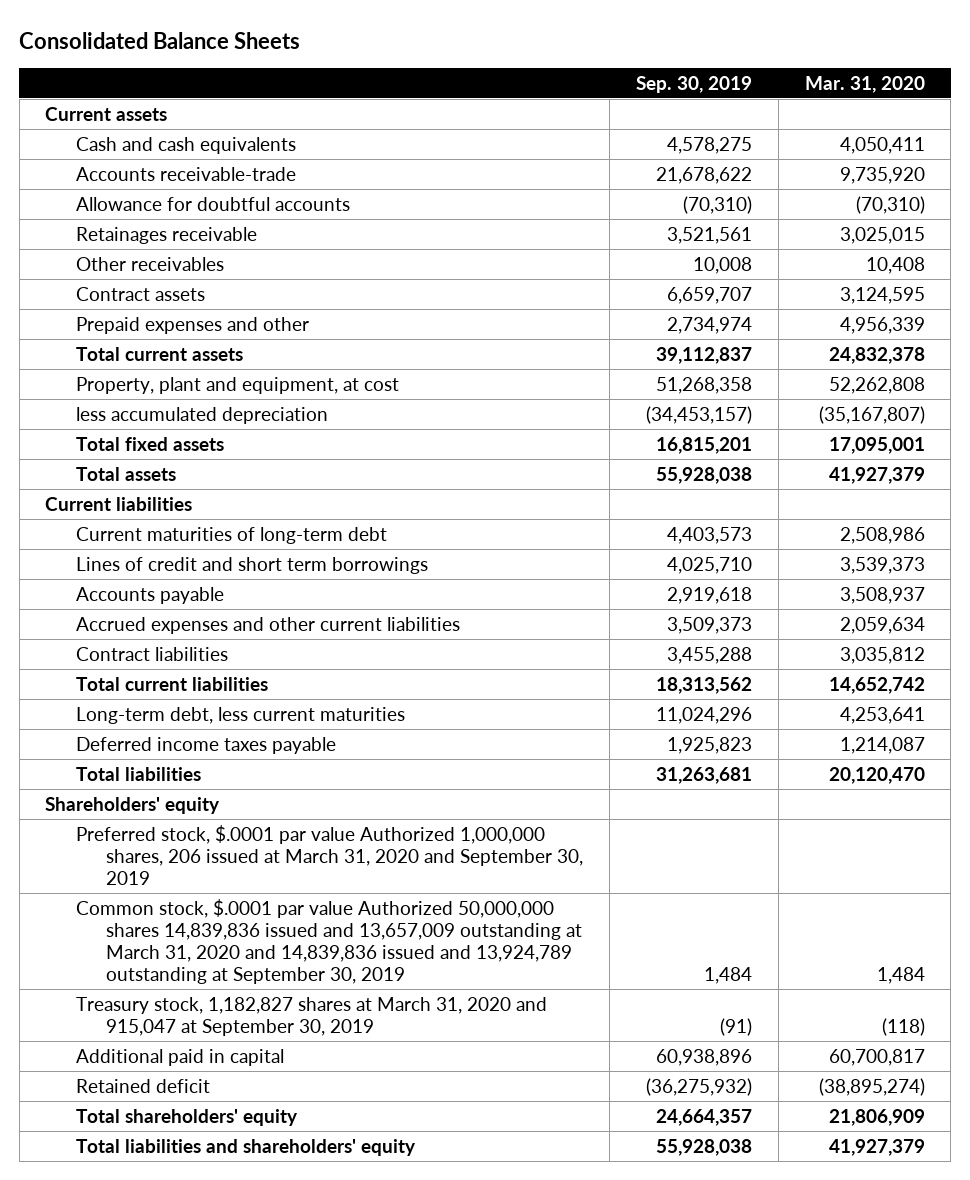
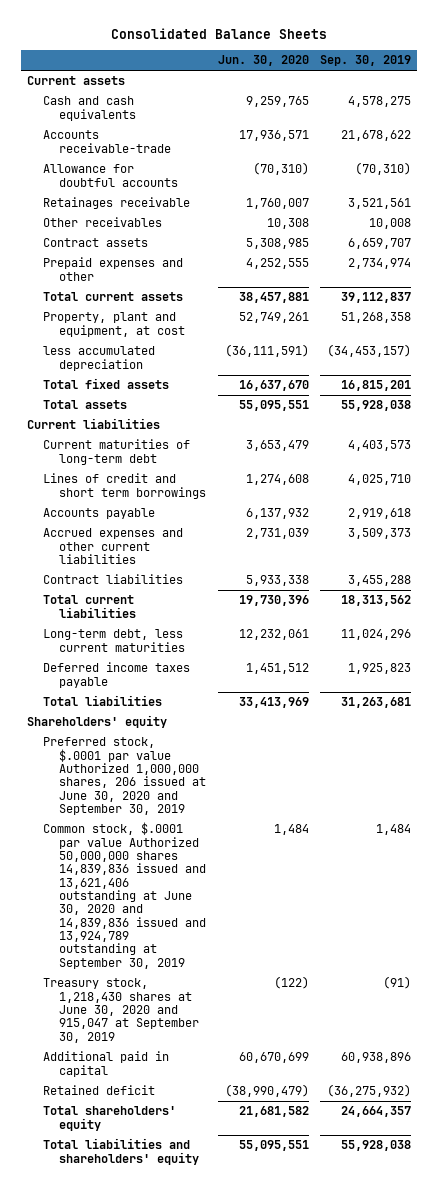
- | Sep. 30, 2019 | Mar. 31, 2020
+ | Jun. 30, 2020 | Sep. 30, 2019
- Preferred stock, $.0001 par value Authorized 1,000,000 shares, 206 issued at March 31, 2020 and September 30, 2019
- Common stock, $.0001 par value Authorized 50,000,000 shares 14,839,836 issued and 13,657,009 outstanding at March 31, 2020 and 14,839,836 issued and 13,924,789 outstanding at September 30, 2019 | 1,484 | 1,484
- Treasury stock, 1,182,827 shares at March 31, 2020 and 915,047 at September 30, 2019 | (91) | (118)
+ Preferred stock, $.0001 par value Authorized 1,000,000 shares, 206 issued at June 30, 2020 and September 30, 2019
+ Common stock, $.0001 par value Authorized 50,000,000 shares 14,839,836 issued and 13,621,406 outstanding at June 30, 2020 and 14,839,836 issued and 13,924,789 outstanding at September 30, 2019 | 1,484 | 1,484
+ Treasury stock, 1,218,430 shares at June 30, 2020 and 915,047 at September 30, 2019 | (122) | (91)

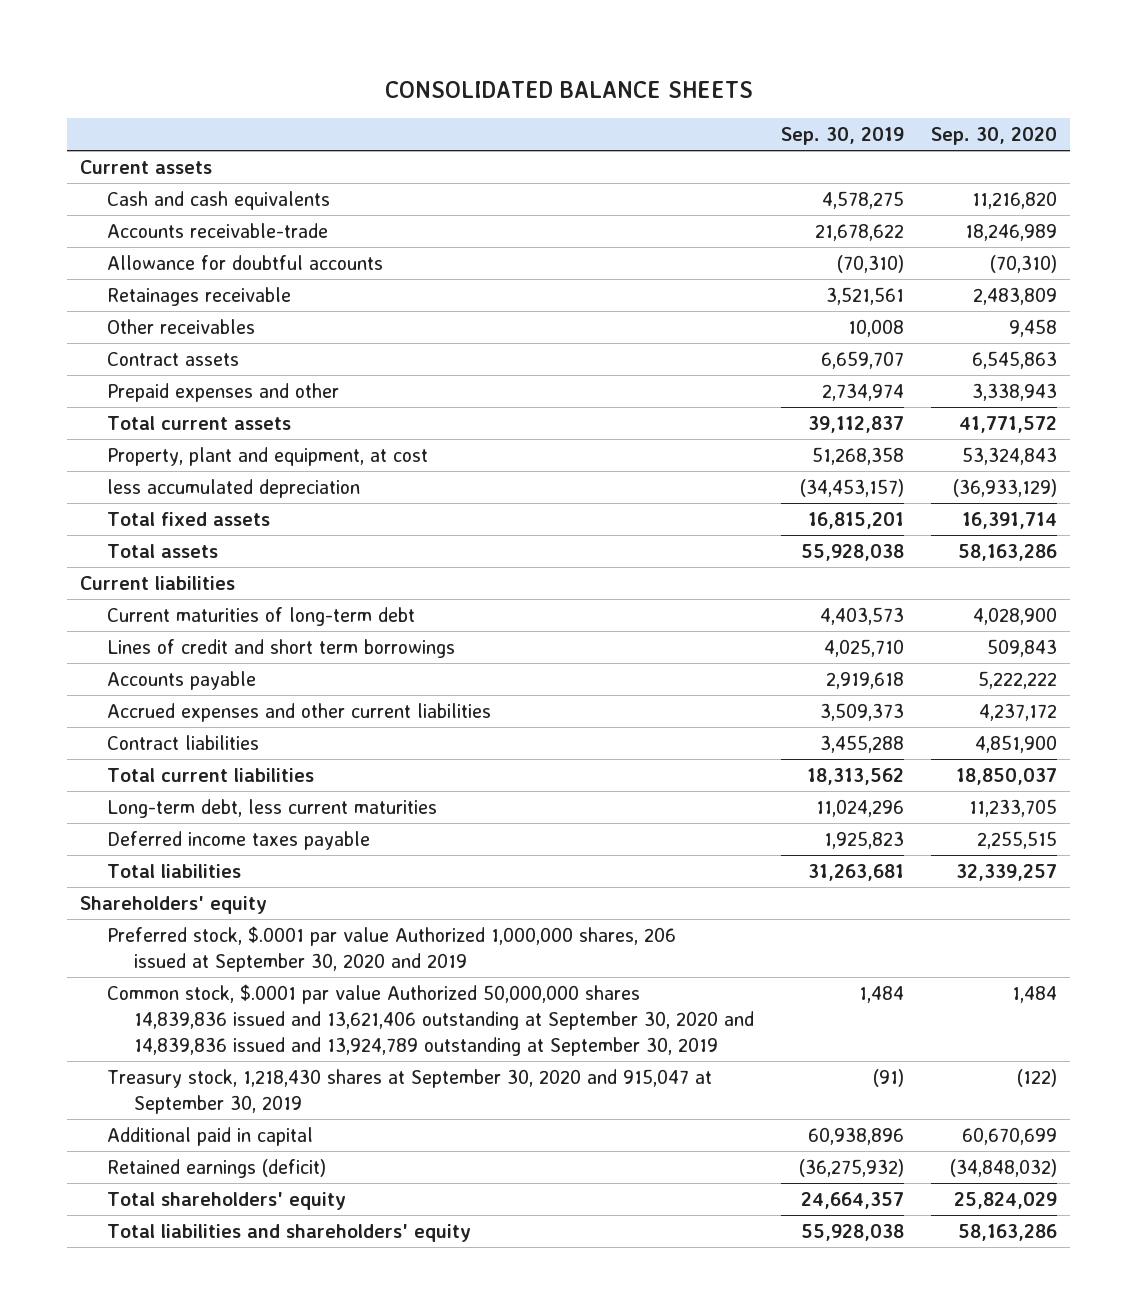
- Consolidated Balance Sheets
+ CONSOLIDATED BALANCE SHEETS
- | Jun. 30, 2020 | Sep. 30, 2019
+ | Sep. 30, 2019 | Sep. 30, 2020
- Preferred stock, $.0001 par value Authorized 1,000,000 shares, 206 issued at June 30, 2020 and September 30, 2019
- Common stock, $.0001 par value Authorized 50,000,000 shares 14,839,836 issued and 13,621,406 outstanding at June 30, 2020 and 14,839,836 issued and 13,924,789 outstanding at September 30, 2019 | 1,484 | 1,484
- Treasury stock, 1,218,430 shares at June 30, 2020 and 915,047 at September 30, 2019 | (122) | (91)
+ Preferred stock, $.0001 par value Authorized 1,000,000 shares, 206 issued at September 30, 2020 and 2019
+ Common stock, $.0001 par value Authorized 50,000,000 shares 14,839,836 issued and 13,621,406 outstanding at September 30, 2020 and 14,839,836 issued and 13,924,789 outstanding at September 30, 2019 | 1,484 | 1,484
+ Treasury stock, 1,218,430 shares at September 30, 2020 and 915,047 at September 30, 2019 | (91) | (122)
- Retained deficit | (38,990,479) | (36,275,932)
+ Retained earnings (deficit) | (36,275,932) | (34,848,032)

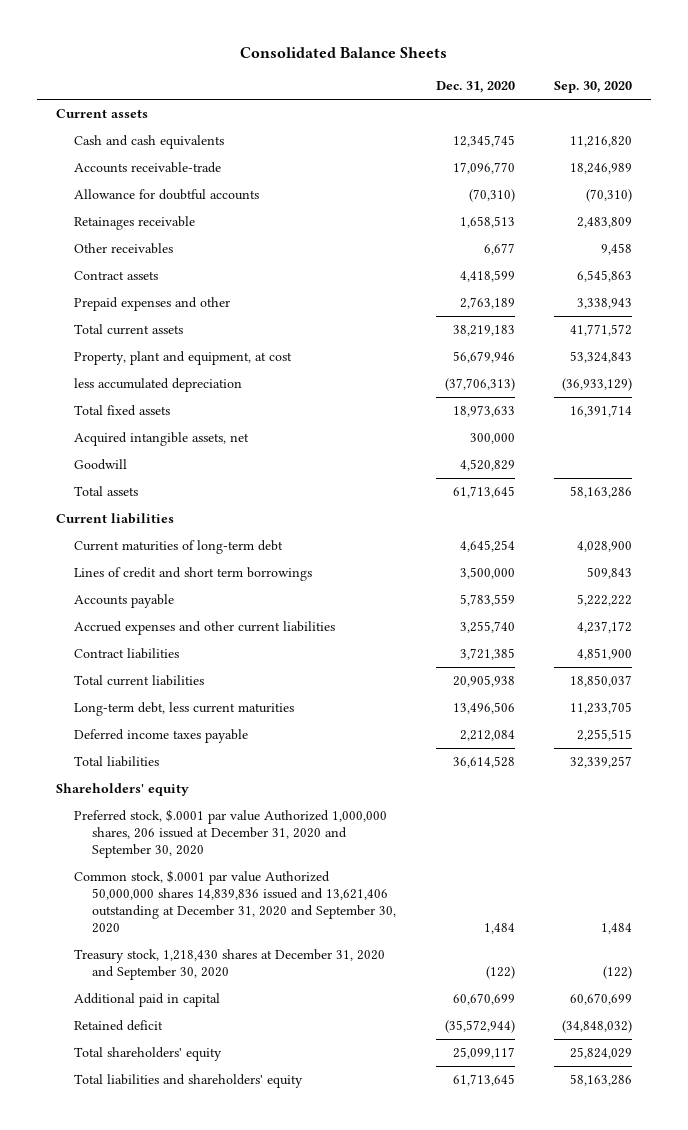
- CONSOLIDATED BALANCE SHEETS
+ Consolidated Balance Sheets
- | Sep. 30, 2019 | Sep. 30, 2020
+ | Dec. 31, 2020 | Sep. 30, 2020
+ Acquired intangible assets, net | 300,000 |
+ Goodwill | 4,520,829 |
- Preferred stock, $.0001 par value Authorized 1,000,000 shares, 206 issued at September 30, 2020 and 2019
- Common stock, $.0001 par value Authorized 50,000,000 shares 14,839,836 issued and 13,621,406 outstanding at September 30, 2020 and 14,839,836 issued and 13,924,789 outstanding at September 30, 2019 | 1,484 | 1,484
- Treasury stock, 1,218,430 shares at September 30, 2020 and 915,047 at September 30, 2019 | (91) | (122)
+ Preferred stock, $.0001 par value Authorized 1,000,000 shares, 206 issued at December 31, 2020 and September 30, 2020
+ Common stock, $.0001 par value Authorized 50,000,000 shares 14,839,836 issued and 13,621,406 outstanding at December 31, 2020 and September 30, 2020 | 1,484 | 1,484
+ Treasury stock, 1,218,430 shares at December 31, 2020 and September 30, 2020 | (122) | (122)
- Retained earnings (deficit) | (36,275,932) | (34,848,032)
+ Retained deficit | (35,572,944) | (34,848,032)

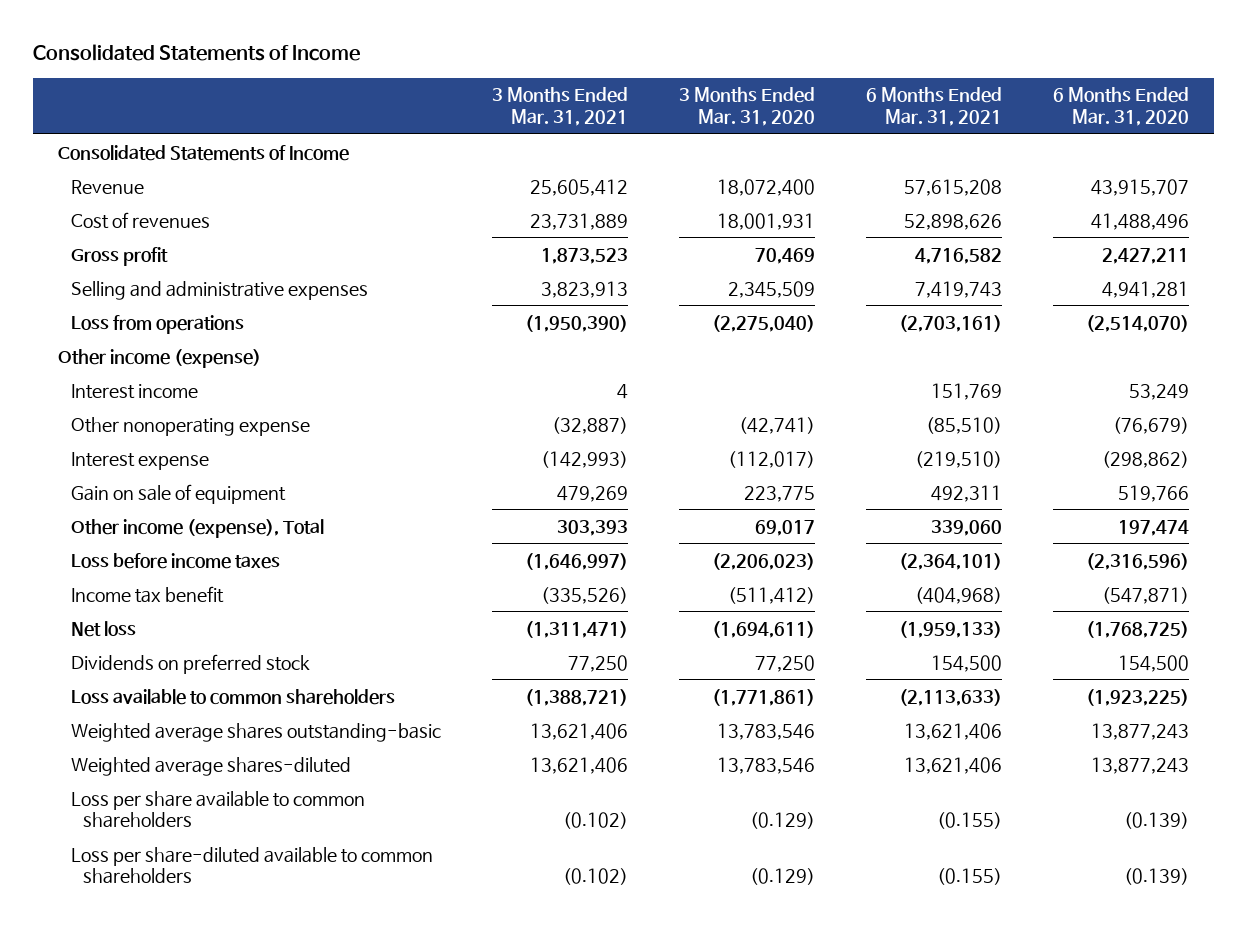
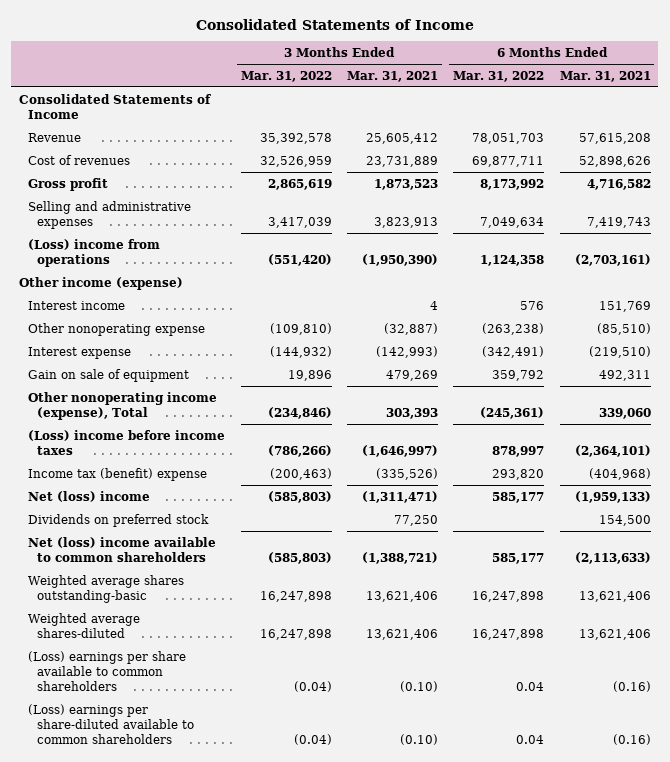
- | 3 Months Ended Mar. 31, 2021 | 3 Months Ended Mar. 31, 2020 | 6 Months Ended Mar. 31, 2021 | 6 Months Ended Mar. 31, 2020
+ | 3 Months Ended Mar. 31, 2022 | 3 Months Ended Mar. 31, 2021 | 6 Months Ended Mar. 31, 2022 | 6 Months Ended Mar. 31, 2021
- Loss from operations | (1,950,390) | (2,275,040) | (2,703,161) | (2,514,070)
+ (Loss) income from operations | (551,420) | (1,950,390) | 1,124,358 | (2,703,161)
- Other income (expense), Total | 303,393 | 69,017 | 339,060 | 197,474
- Loss before income taxes | (1,646,997) | (2,206,023) | (2,364,101) | (2,316,596)
- Income tax benefit | (335,526) | (511,412) | (404,968) | (547,871)
- Net loss | (1,311,471) | (1,694,611) | (1,959,133) | (1,768,725)
+ Other nonoperating income (expense), Total | (234,846) | 303,393 | (245,361) | 339,060
+ (Loss) income before income taxes | (786,266) | (1,646,997) | 878,997 | (2,364,101)
+ Income tax (benefit) expense | (200,463) | (335,526) | 293,820 | (404,968)
+ Net (loss) income | (585,803) | (1,311,471) | 585,177 | (1,959,133)
- Loss available to common shareholders | (1,388,721) | (1,771,861) | (2,113,633) | (1,923,225)
+ Net (loss) income available to common shareholders | (585,803) | (1,388,721) | 585,177 | (2,113,633)
- Loss per share available to common shareholders | (0.102) | (0.129) | (0.155) | (0.139)
- Loss per share-diluted available to common shareholders | (0.102) | (0.129) | (0.155) | (0.139)
+ (Loss) earnings per share available to common shareholders | (0.04) | (0.10) | 0.04 | (0.16)
+ (Loss) earnings per share-diluted available to common shareholders | (0.04) | (0.10) | 0.04 | (0.16)

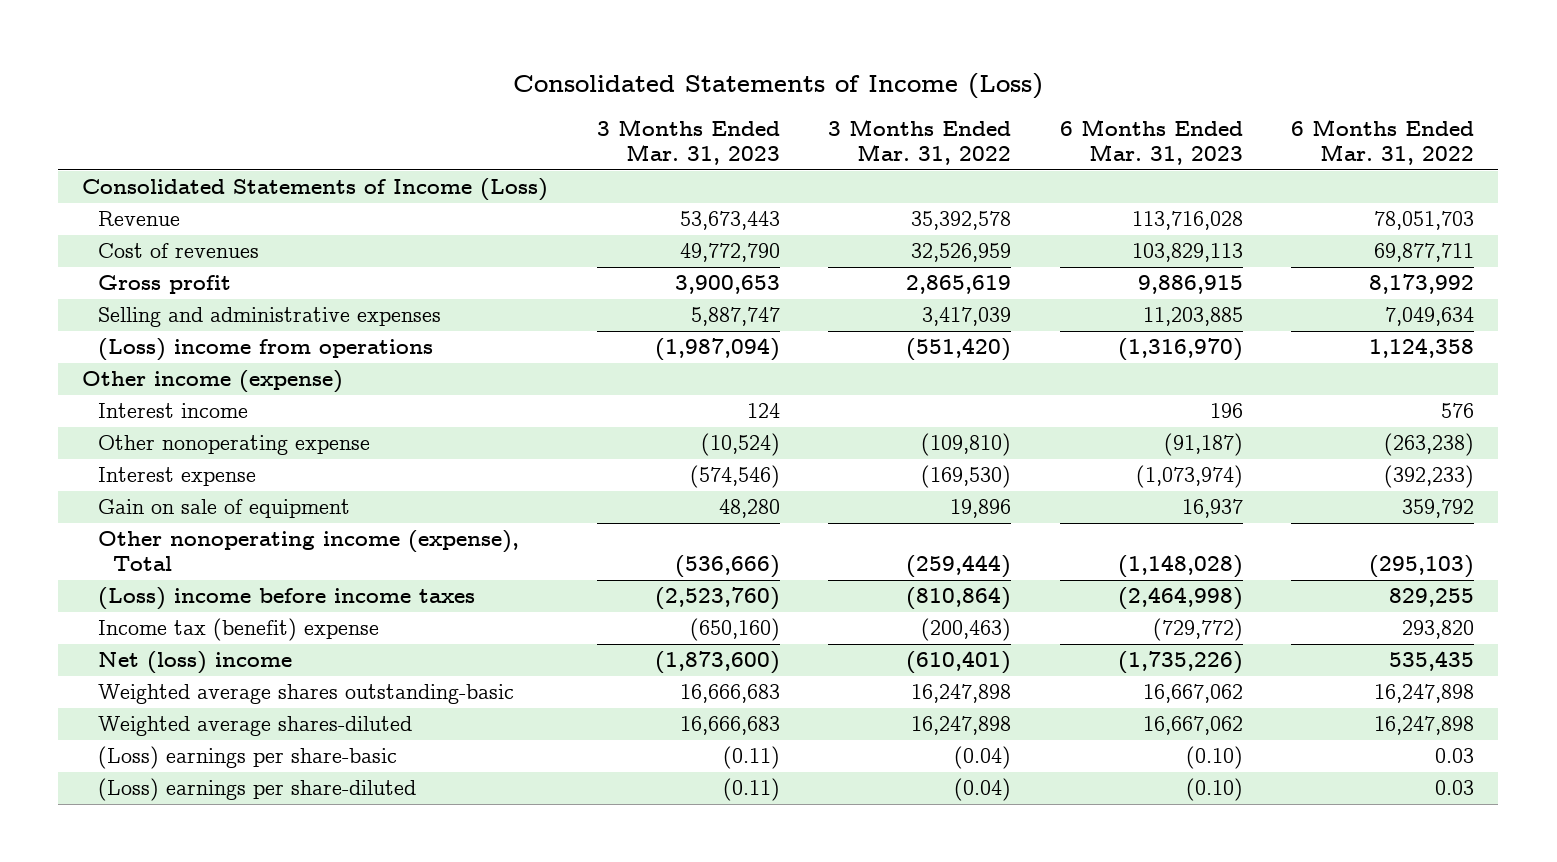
- Consolidated Statements of Income
+ Consolidated Statements of Income (Loss)
- | 3 Months Ended Mar. 31, 2022 | 3 Months Ended Mar. 31, 2021 | 6 Months Ended Mar. 31, 2022 | 6 Months Ended Mar. 31, 2021
+ | 3 Months Ended Mar. 31, 2023 | 3 Months Ended Mar. 31, 2022 | 6 Months Ended Mar. 31, 2023 | 6 Months Ended Mar. 31, 2022
- Consolidated Statements of Income
+ Consolidated Statements of Income (Loss)
- Interest expense | (144,932) | (142,993) | (342,491) | (219,510)
+ Interest expense | (574,546) | (169,530) | (1,073,974) | (392,233)
- Other nonoperating income (expense), Total | (234,846) | 303,393 | (245,361) | 339,060
- (Loss) income before income taxes | (786,266) | (1,646,997) | 878,997 | (2,364,101)
+ Other nonoperating income (expense), Total | (536,666) | (259,444) | (1,148,028) | (295,103)
+ (Loss) income before income taxes | (2,523,760) | (810,864) | (2,464,998) | 829,255
- Net (loss) income | (585,803) | (1,311,471) | 585,177 | (1,959,133)
- Dividends on preferred stock | | 77,250 | | 154,500
- Net (loss) income available to common shareholders | (585,803) | (1,388,721) | 585,177 | (2,113,633)
+ Net (loss) income | (1,873,600) | (610,401) | (1,735,226) | 535,435
- (Loss) earnings per share available to common shareholders | (0.04) | (0.10) | 0.04 | (0.16)
- (Loss) earnings per share-diluted available to common shareholders | (0.04) | (0.10) | 0.04 | (0.16)
+ (Loss) earnings per share-basic | (0.11) | (0.04) | (0.10) | 0.03
+ (Loss) earnings per share-diluted | (0.11) | (0.04) | (0.10) | 0.03

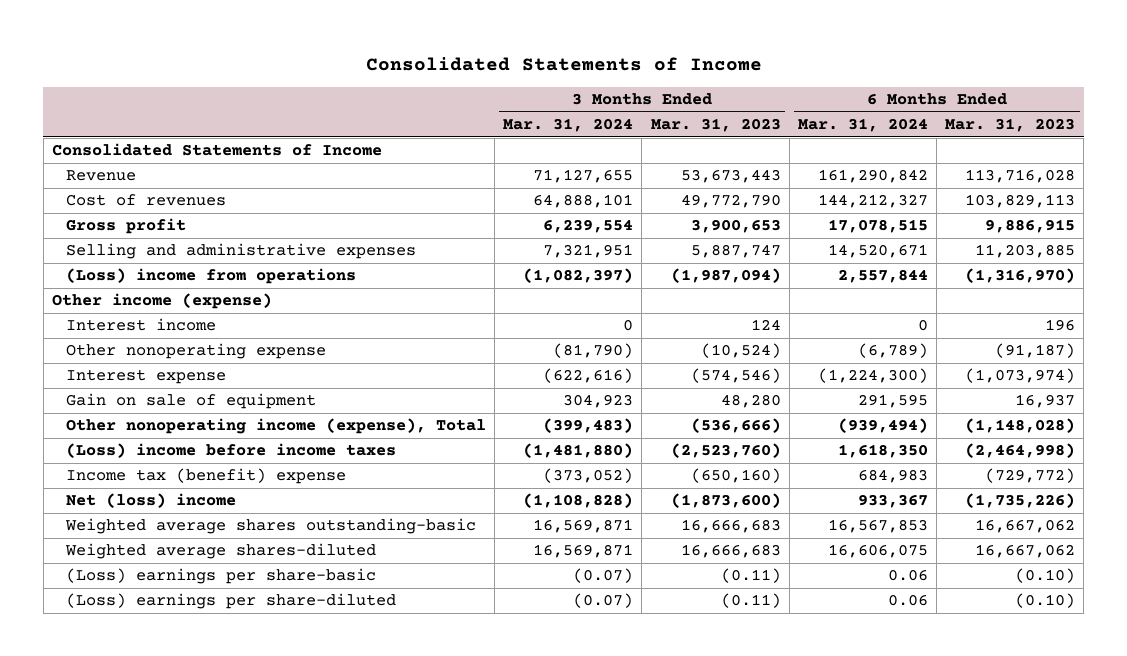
- Consolidated Statements of Income (Loss)
+ Consolidated Statements of Income
- | 3 Months Ended Mar. 31, 2023 | 3 Months Ended Mar. 31, 2022 | 6 Months Ended Mar. 31, 2023 | 6 Months Ended Mar. 31, 2022
+ | 3 Months Ended Mar. 31, 2024 | 3 Months Ended Mar. 31, 2023 | 6 Months Ended Mar. 31, 2024 | 6 Months Ended Mar. 31, 2023
- Consolidated Statements of Income (Loss)
+ Consolidated Statements of Income

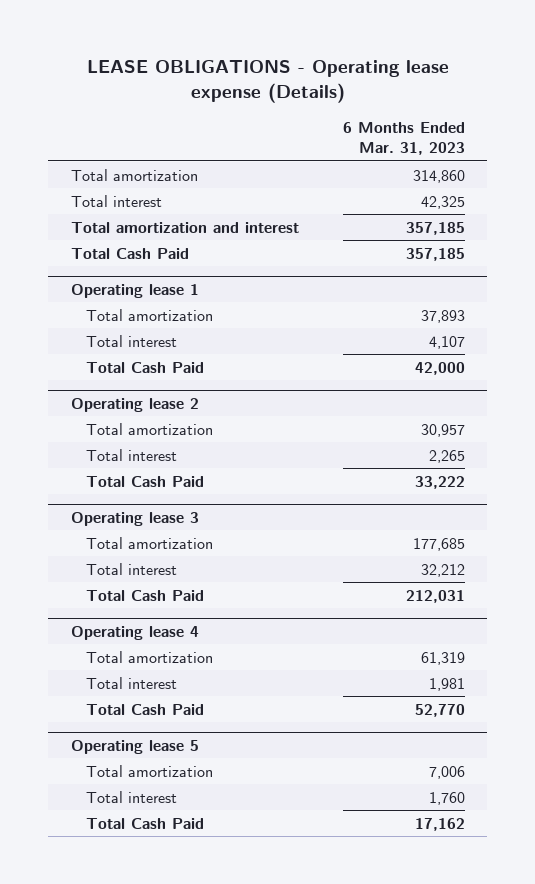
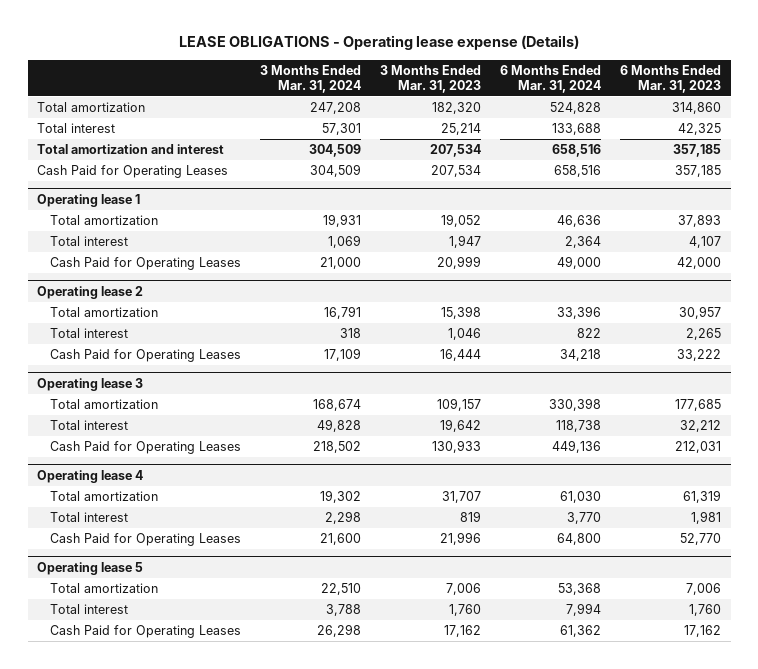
- | 6 Months Ended Mar. 31, 2023
+ | 3 Months Ended Mar. 31, 2024 | 3 Months Ended Mar. 31, 2023 | 6 Months Ended Mar. 31, 2024 | 6 Months Ended Mar. 31, 2023
- Total Cash Paid | 357,185
+ Cash Paid for Operating Leases | 304,509 | 207,534 | 658,516 | 357,185
@ Operating lease 1
- Total Cash Paid | 42,000
+ Cash Paid for Operating Leases | 21,000 | 20,999 | 49,000 | 42,000
@ Operating lease 2
- Total Cash Paid | 33,222
+ Cash Paid for Operating Leases | 17,109 | 16,444 | 34,218 | 33,222
@ Operating lease 3
- Total Cash Paid | 212,031
+ Cash Paid for Operating Leases | 218,502 | 130,933 | 449,136 | 212,031
@ Operating lease 4
- Total Cash Paid | 52,770
+ Cash Paid for Operating Leases | 21,600 | 21,996 | 64,800 | 52,770
@ Operating lease 5
- Total Cash Paid | 17,162
+ Cash Paid for Operating Leases | 26,298 | 17,162 | 61,362 | 17,162

